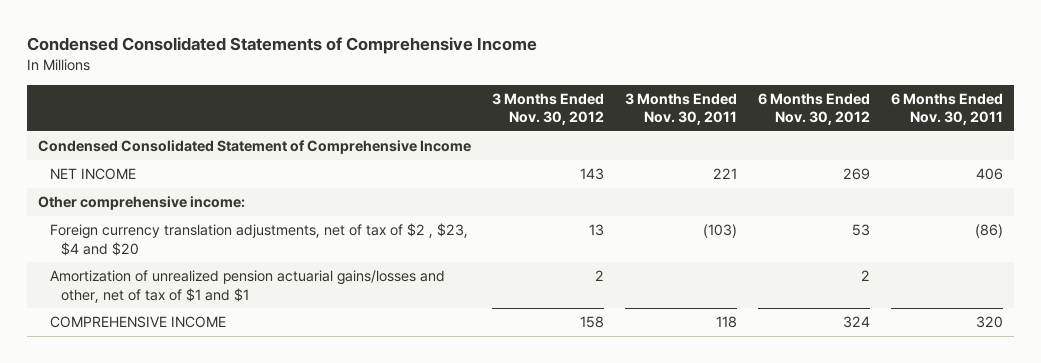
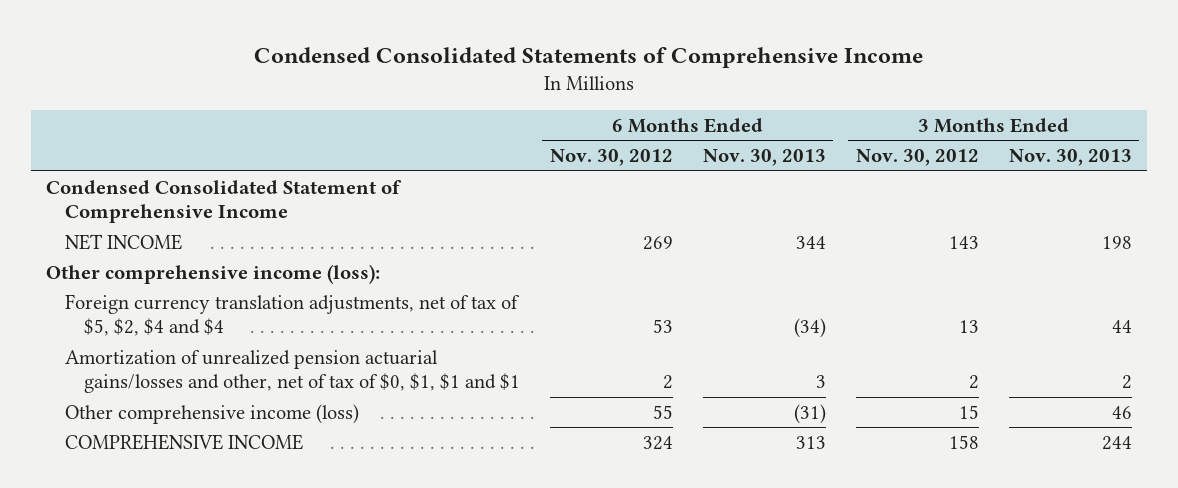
- | 3 Months Ended Nov. 30, 2012 | 3 Months Ended Nov. 30, 2011 | 6 Months Ended Nov. 30, 2012 | 6 Months Ended Nov. 30, 2011
+ | 6 Months Ended Nov. 30, 2012 | 6 Months Ended Nov. 30, 2013 | 3 Months Ended Nov. 30, 2012 | 3 Months Ended Nov. 30, 2013
- Other comprehensive income:
- Foreign currency translation adjustments, net of tax of $2 , $23, $4 and $20 | 13 | (103) | 53 | (86)
- Amortization of unrealized pension actuarial gains/losses and other, net of tax of $1 and $1 | 2 | | 2 |
+ Other comprehensive income (loss):
+ Foreign currency translation adjustments, net of tax of $5, $2, $4 and $4 | 53 | (34) | 13 | 44
+ Amortization of unrealized pension actuarial gains/losses and other, net of tax of $0, $1, $1 and $1 | 2 | 3 | 2 | 2
+ Other comprehensive income (loss) | 55 | (31) | 15 | 46

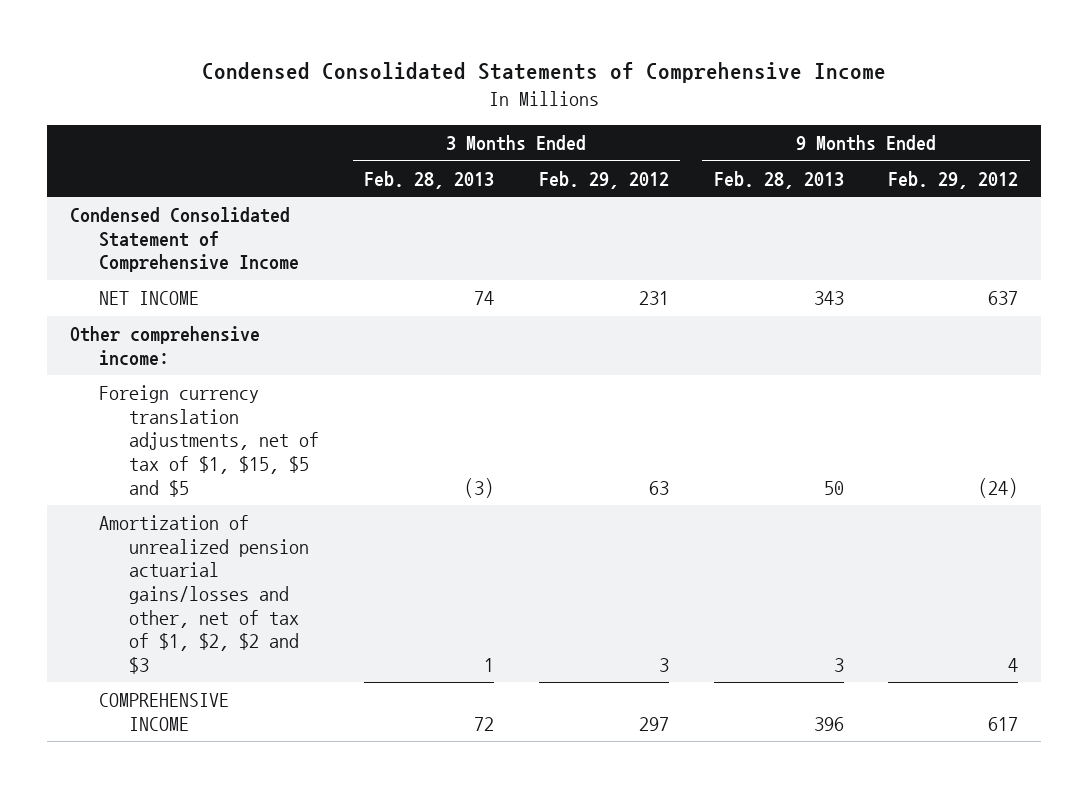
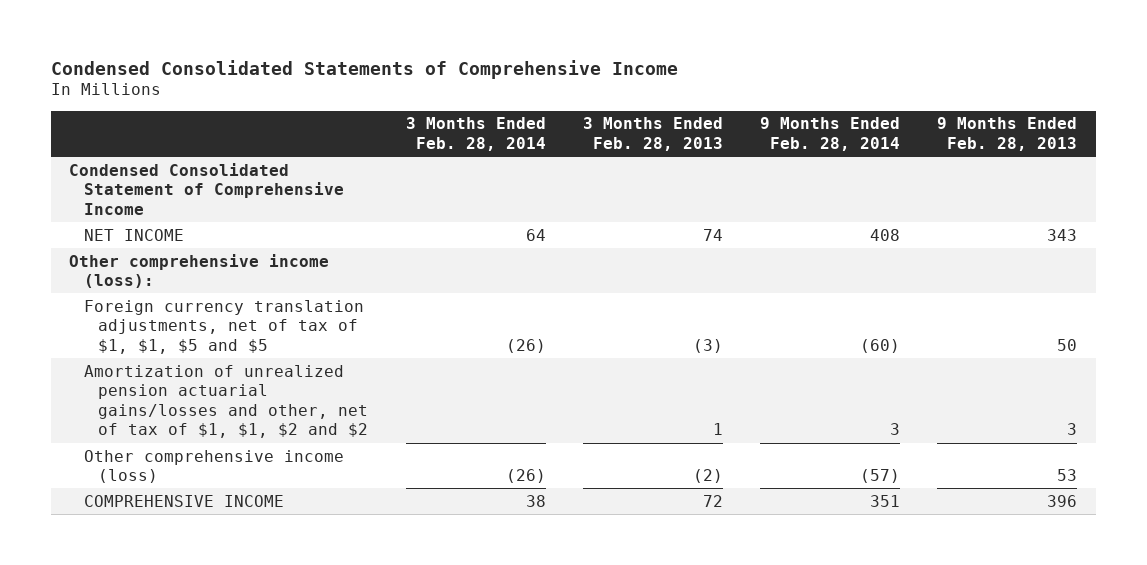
- | 3 Months Ended Feb. 28, 2013 | 3 Months Ended Feb. 29, 2012 | 9 Months Ended Feb. 28, 2013 | 9 Months Ended Feb. 29, 2012
+ | 3 Months Ended Feb. 28, 2014 | 3 Months Ended Feb. 28, 2013 | 9 Months Ended Feb. 28, 2014 | 9 Months Ended Feb. 28, 2013
- Other comprehensive income:
- Foreign currency translation adjustments, net of tax of $1, $15, $5 and $5 | (3) | 63 | 50 | (24)
- Amortization of unrealized pension actuarial gains/losses and other, net of tax of $1, $2, $2 and $3 | 1 | 3 | 3 | 4
+ Other comprehensive income (loss):
+ Foreign currency translation adjustments, net of tax of $1, $1, $5 and $5 | (26) | (3) | (60) | 50
+ Amortization of unrealized pension actuarial gains/losses and other, net of tax of $1, $1, $2 and $2 | | 1 | 3 | 3
+ Other comprehensive income (loss) | (26) | (2) | (57) | 53

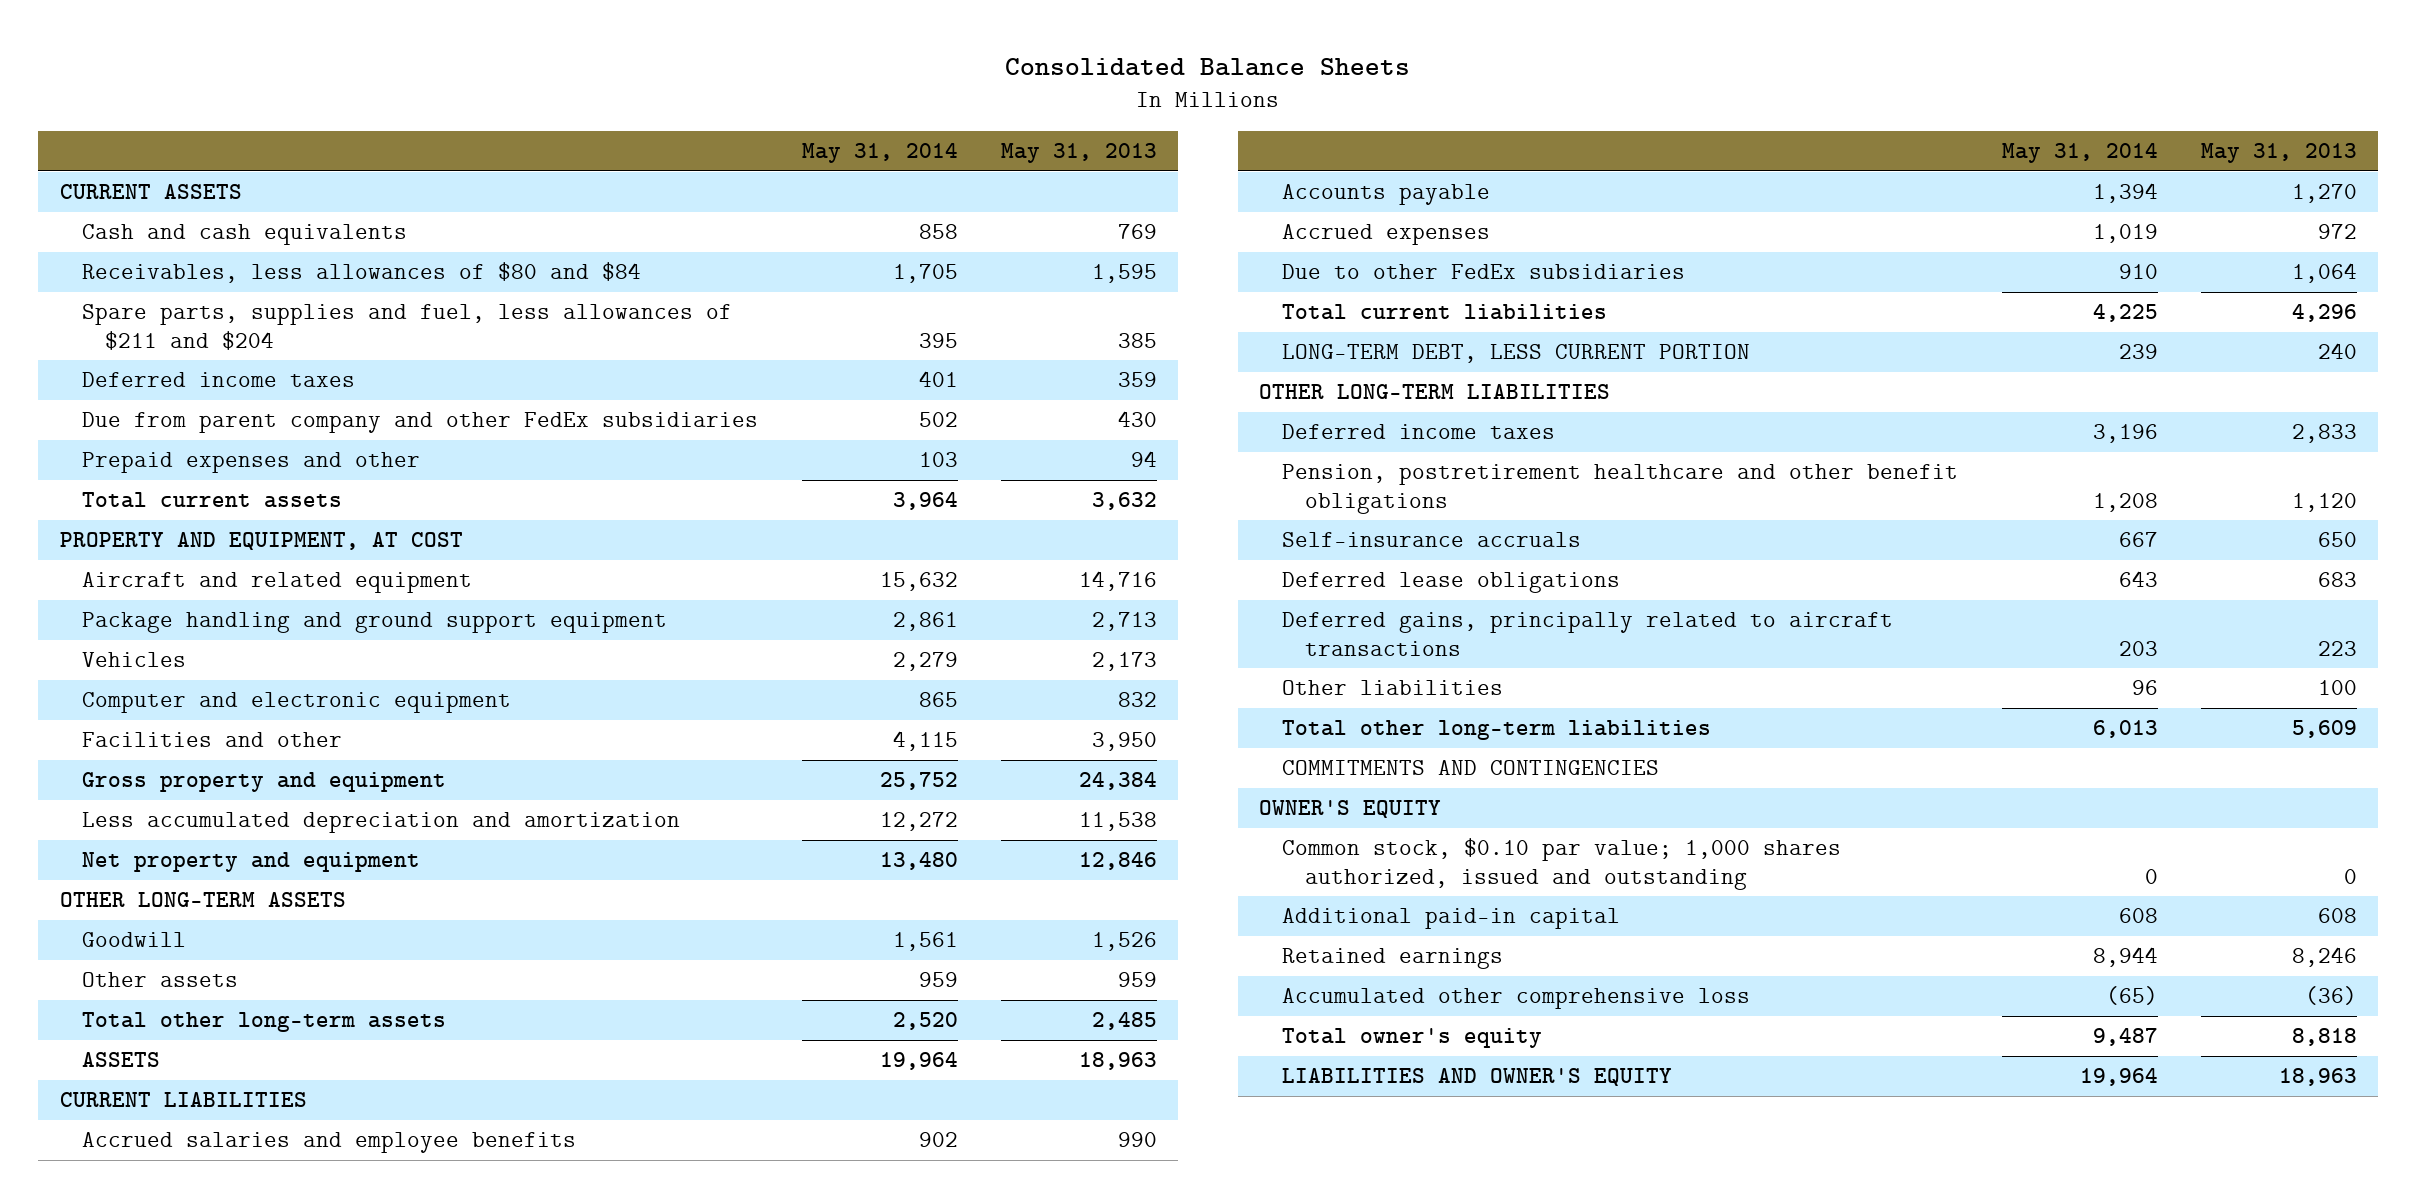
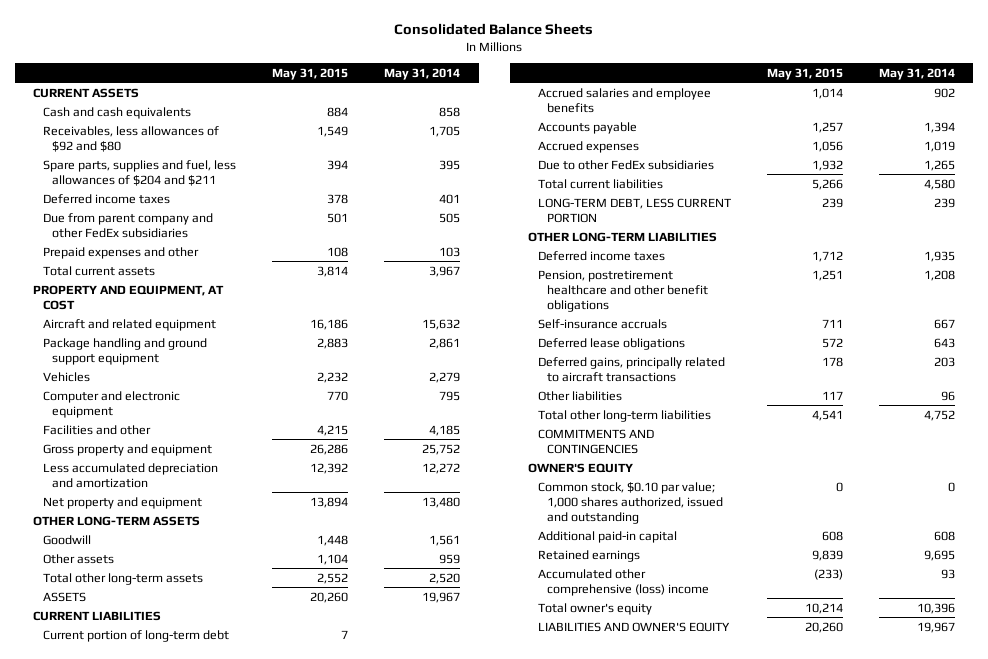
- | May 31, 2014 | May 31, 2013
+ | May 31, 2015 | May 31, 2014
- Receivables, less allowances of $80 and $84 | 1,705 | 1,595
- Spare parts, supplies and fuel, less allowances of $211 and $204 | 395 | 385
+ Receivables, less allowances of $92 and $80 | 1,549 | 1,705
+ Spare parts, supplies and fuel, less allowances of $204 and $211 | 394 | 395
- Due from parent company and other FedEx subsidiaries | 502 | 430
+ Due from parent company and other FedEx subsidiaries | 501 | 505
- Total current assets | 3,964 | 3,632
+ Total current assets | 3,814 | 3,967
- Computer and electronic equipment | 865 | 832
- Facilities and other | 4,115 | 3,950
+ Computer and electronic equipment | 770 | 795
+ Facilities and other | 4,215 | 4,185
- ASSETS | 19,964 | 18,963
+ ASSETS | 20,260 | 19,967
+ Current portion of long-term debt | 7 |
- Due to other FedEx subsidiaries | 910 | 1,064
- Total current liabilities | 4,225 | 4,296
+ Due to other FedEx subsidiaries | 1,932 | 1,265
+ Total current liabilities | 5,266 | 4,580
- Deferred income taxes | 3,196 | 2,833
+ Deferred income taxes | 1,712 | 1,935
- Total other long-term liabilities | 6,013 | 5,609
+ Total other long-term liabilities | 4,541 | 4,752
- Retained earnings | 8,944 | 8,246
- Accumulated other comprehensive loss | (65) | (36)
- Total owner's equity | 9,487 | 8,818
- LIABILITIES AND OWNER'S EQUITY | 19,964 | 18,963
+ Retained earnings | 9,839 | 9,695
+ Accumulated other comprehensive (loss) income | (233) | 93
+ Total owner's equity | 10,214 | 10,396
+ LIABILITIES AND OWNER'S EQUITY | 20,260 | 19,967

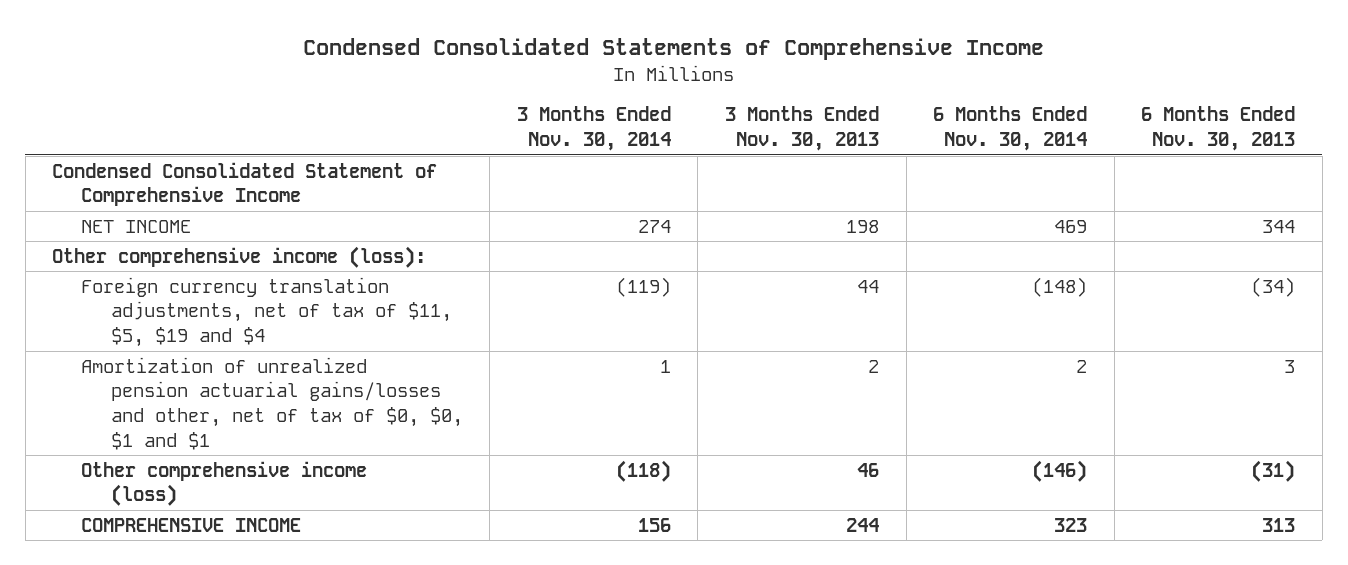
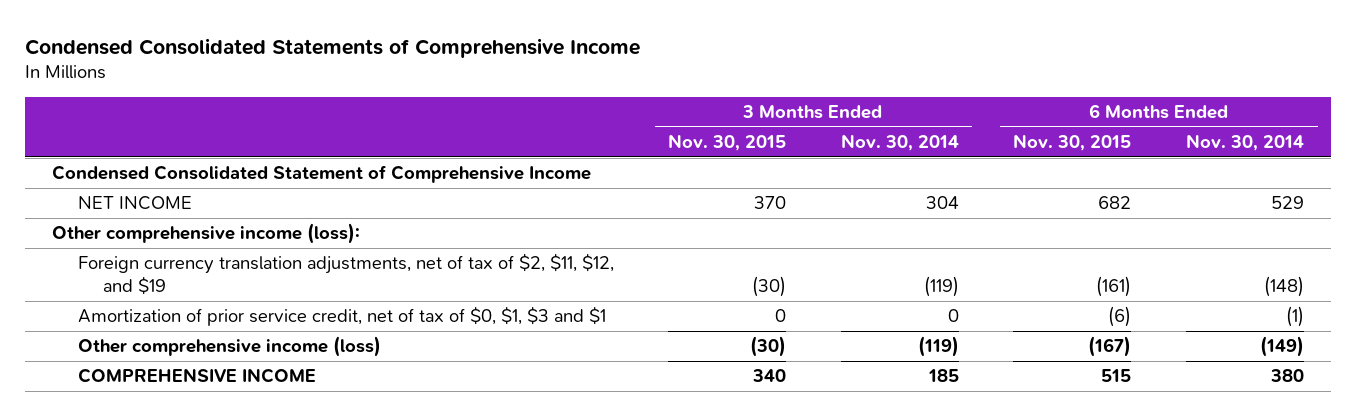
- | 3 Months Ended Nov. 30, 2014 | 3 Months Ended Nov. 30, 2013 | 6 Months Ended Nov. 30, 2014 | 6 Months Ended Nov. 30, 2013
+ | 3 Months Ended Nov. 30, 2015 | 3 Months Ended Nov. 30, 2014 | 6 Months Ended Nov. 30, 2015 | 6 Months Ended Nov. 30, 2014
- NET INCOME | 274 | 198 | 469 | 344
+ NET INCOME | 370 | 304 | 682 | 529
- Foreign currency translation adjustments, net of tax of $11, $5, $19 and $4 | (119) | 44 | (148) | (34)
- Amortization of unrealized pension actuarial gains/losses and other, net of tax of $0, $0, $1 and $1 | 1 | 2 | 2 | 3
- Other comprehensive income (loss) | (118) | 46 | (146) | (31)
- COMPREHENSIVE INCOME | 156 | 244 | 323 | 313
+ Foreign currency translation adjustments, net of tax of $2, $11, $12, and $19 | (30) | (119) | (161) | (148)
+ Amortization of prior service credit, net of tax of $0, $1, $3 and $1 | 0 | 0 | (6) | (1)
+ Other comprehensive income (loss) | (30) | (119) | (167) | (149)
+ COMPREHENSIVE INCOME | 340 | 185 | 515 | 380

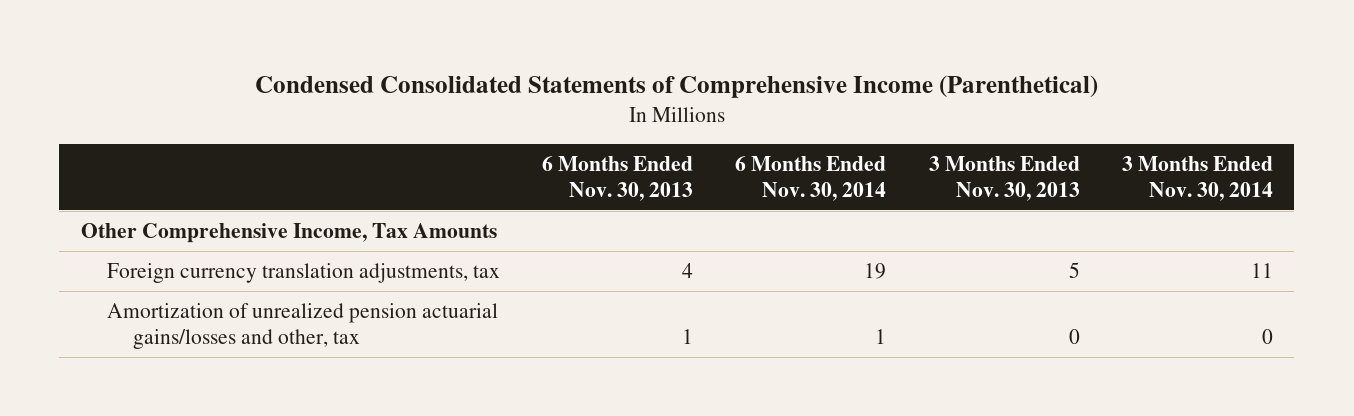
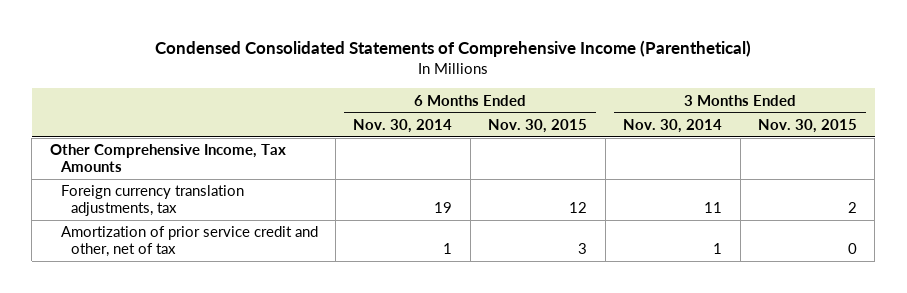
- | 6 Months Ended Nov. 30, 2013 | 6 Months Ended Nov. 30, 2014 | 3 Months Ended Nov. 30, 2013 | 3 Months Ended Nov. 30, 2014
+ | 6 Months Ended Nov. 30, 2014 | 6 Months Ended Nov. 30, 2015 | 3 Months Ended Nov. 30, 2014 | 3 Months Ended Nov. 30, 2015
- Amortization of unrealized pension actuarial gains/losses and other, tax | 1 | 1 | 0 | 0
+ Amortization of prior service credit and other, net of tax | 1 | 3 | 1 | 0

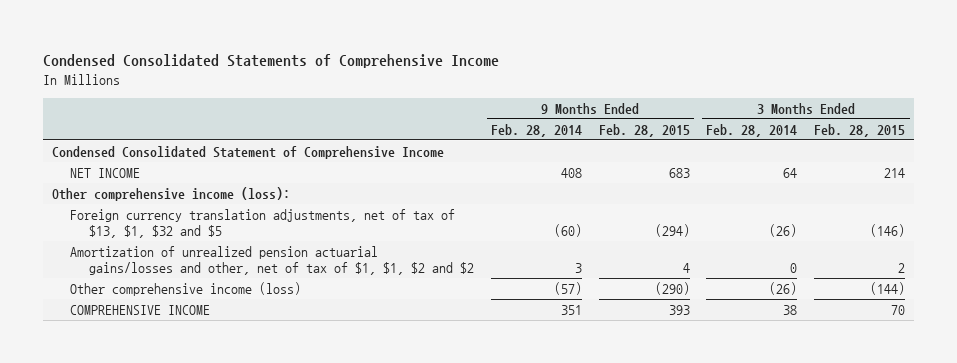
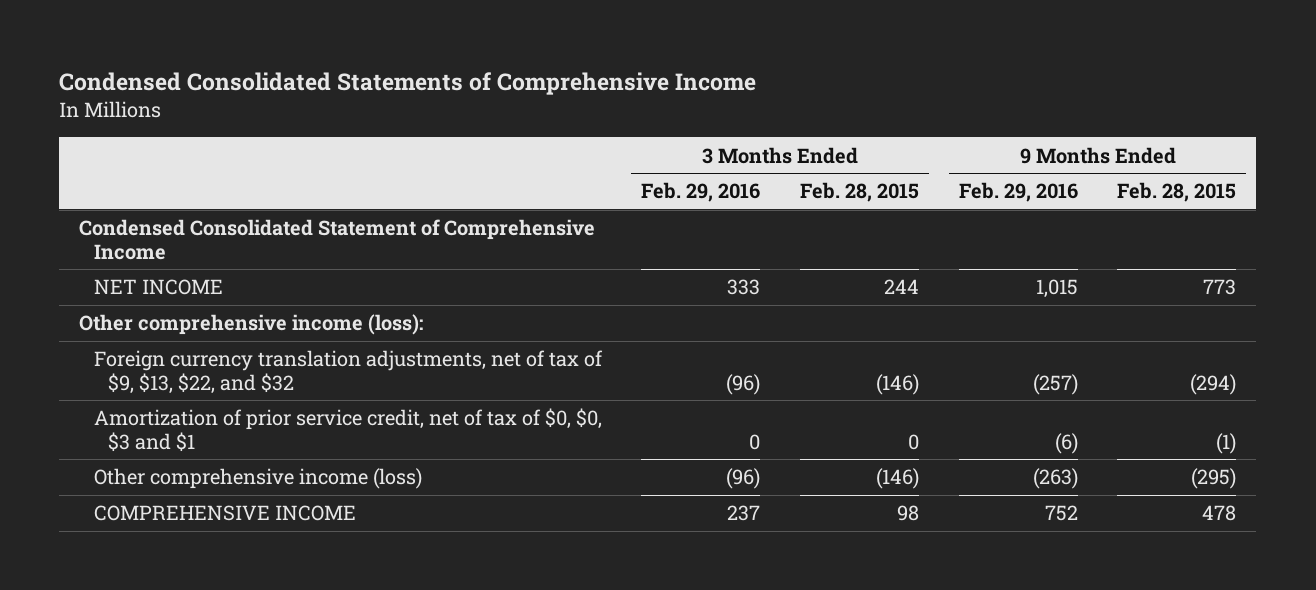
- | 9 Months Ended Feb. 28, 2014 | 9 Months Ended Feb. 28, 2015 | 3 Months Ended Feb. 28, 2014 | 3 Months Ended Feb. 28, 2015
+ | 3 Months Ended Feb. 29, 2016 | 3 Months Ended Feb. 28, 2015 | 9 Months Ended Feb. 29, 2016 | 9 Months Ended Feb. 28, 2015
- NET INCOME | 408 | 683 | 64 | 214
+ NET INCOME | 333 | 244 | 1,015 | 773
- Foreign currency translation adjustments, net of tax of $13, $1, $32 and $5 | (60) | (294) | (26) | (146)
- Amortization of unrealized pension actuarial gains/losses and other, net of tax of $1, $1, $2 and $2 | 3 | 4 | 0 | 2
- Other comprehensive income (loss) | (57) | (290) | (26) | (144)
- COMPREHENSIVE INCOME | 351 | 393 | 38 | 70
+ Foreign currency translation adjustments, net of tax of $9, $13, $22, and $32 | (96) | (146) | (257) | (294)
+ Amortization of prior service credit, net of tax of $0, $0, $3 and $1 | 0 | 0 | (6) | (1)
+ Other comprehensive income (loss) | (96) | (146) | (263) | (295)
+ COMPREHENSIVE INCOME | 237 | 98 | 752 | 478

